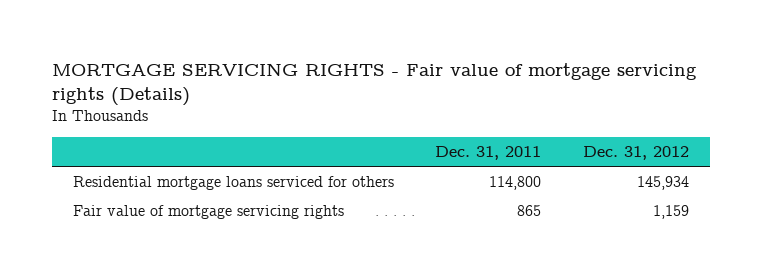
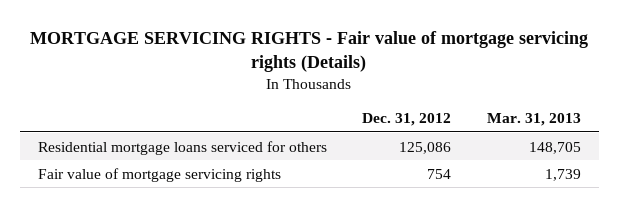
- | Dec. 31, 2011 | Dec. 31, 2012
+ | Dec. 31, 2012 | Mar. 31, 2013
- Residential mortgage loans serviced for others | 114,800 | 145,934
- Fair value of mortgage servicing rights | 865 | 1,159
+ Residential mortgage loans serviced for others | 125,086 | 148,705
+ Fair value of mortgage servicing rights | 754 | 1,739

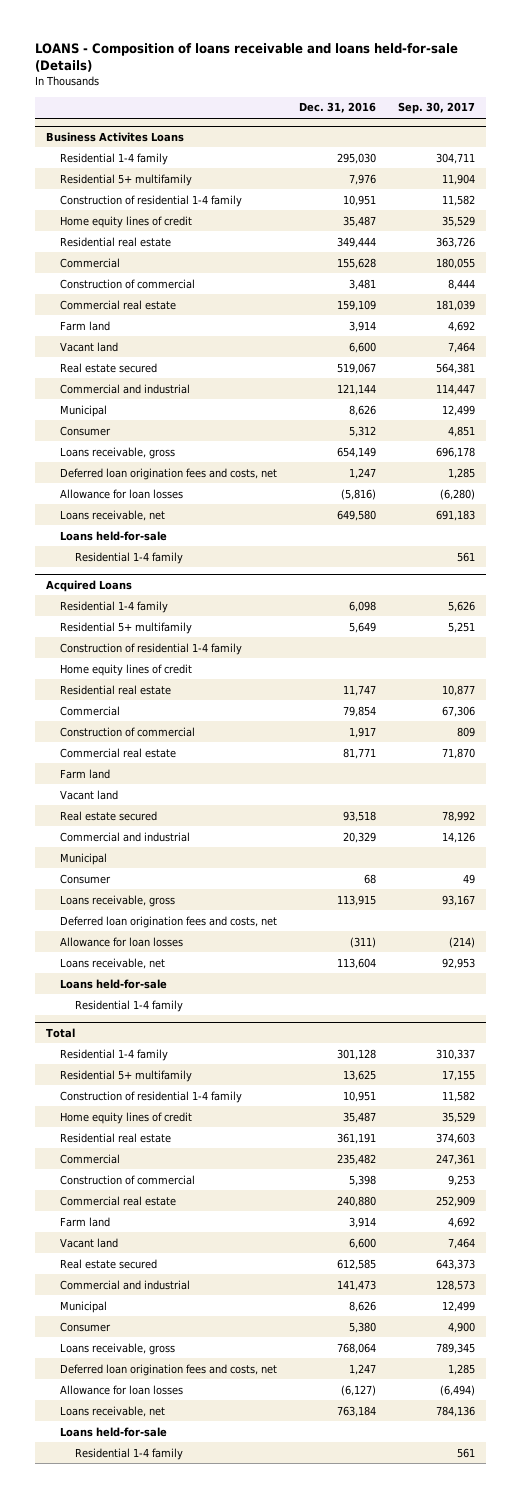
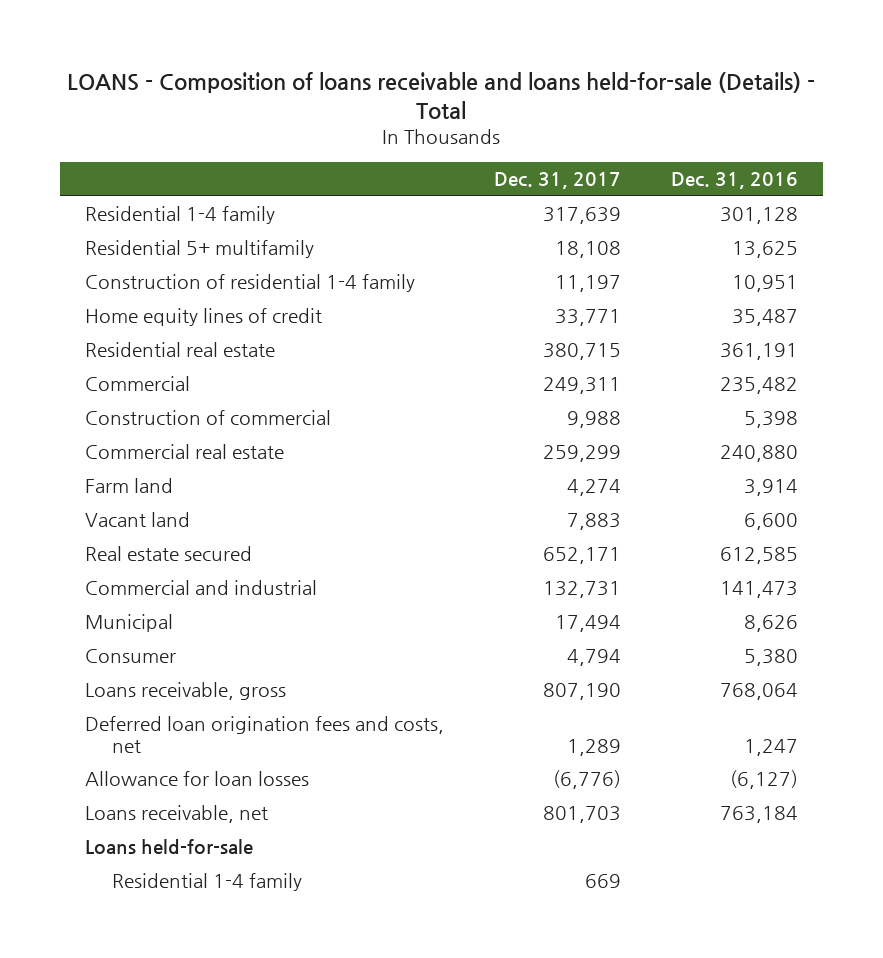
- LOANS - Composition of loans receivable and loans held-for-sale (Details)
+ LOANS - Composition of loans receivable and loans held-for-sale (Details) - Total
- | Dec. 31, 2016 | Sep. 30, 2017
+ | Dec. 31, 2017 | Dec. 31, 2016
- Business Activites Loans
- Residential 1-4 family | 295,030 | 304,711
- Residential 5+ multifamily | 7,976 | 11,904
- Construction of residential 1-4 family | 10,951 | 11,582
- Home equity lines of credit | 35,487 | 35,529
- Residential real estate | 349,444 | 363,726
- Commercial | 155,628 | 180,055
- Construction of commercial | 3,481 | 8,444
- Commercial real estate | 159,109 | 181,039
- Farm land | 3,914 | 4,692
- Vacant land | 6,600 | 7,464
- Real estate secured | 519,067 | 564,381
- Commercial and industrial | 121,144 | 114,447
- Municipal | 8,626 | 12,499
- Consumer | 5,312 | 4,851
- Loans receivable, gross | 654,149 | 696,178
- Deferred loan origination fees and costs, net | 1,247 | 1,285
- Allowance for loan losses | (5,816) | (6,280)
- Loans receivable, net | 649,580 | 691,183
- Loans held-for-sale
- Residential 1-4 family | | 561
- Acquired Loans
- Residential 1-4 family | 6,098 | 5,626
- Residential 5+ multifamily | 5,649 | 5,251
- Construction of residential 1-4 family
- Home equity lines of credit
- Residential real estate | 11,747 | 10,877
- Commercial | 79,854 | 67,306
- Construction of commercial | 1,917 | 809
- Commercial real estate | 81,771 | 71,870
- Farm land
- Vacant land
- Real estate secured | 93,518 | 78,992
- Commercial and industrial | 20,329 | 14,126
- Municipal
- Consumer | 68 | 49
- Loans receivable, gross | 113,915 | 93,167
- Deferred loan origination fees and costs, net
- Allowance for loan losses | (311) | (214)
- Loans receivable, net | 113,604 | 92,953
- Loans held-for-sale
- Residential 1-4 family
- Total

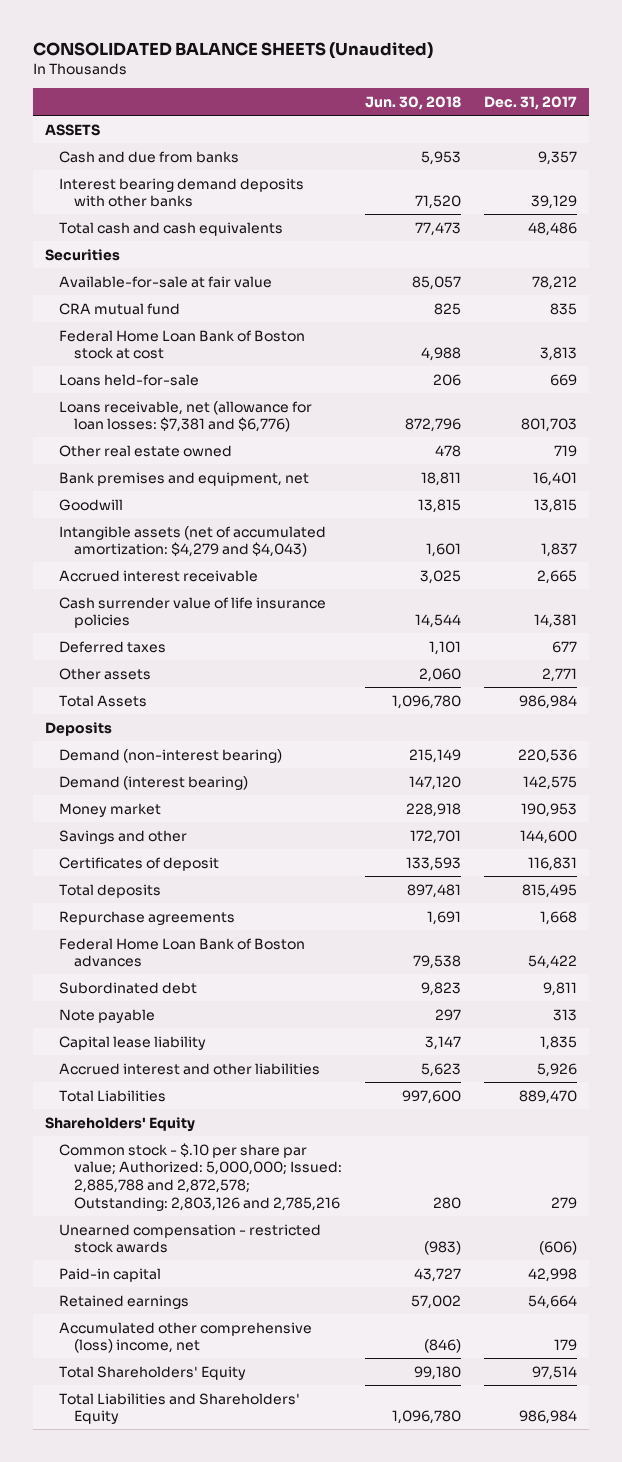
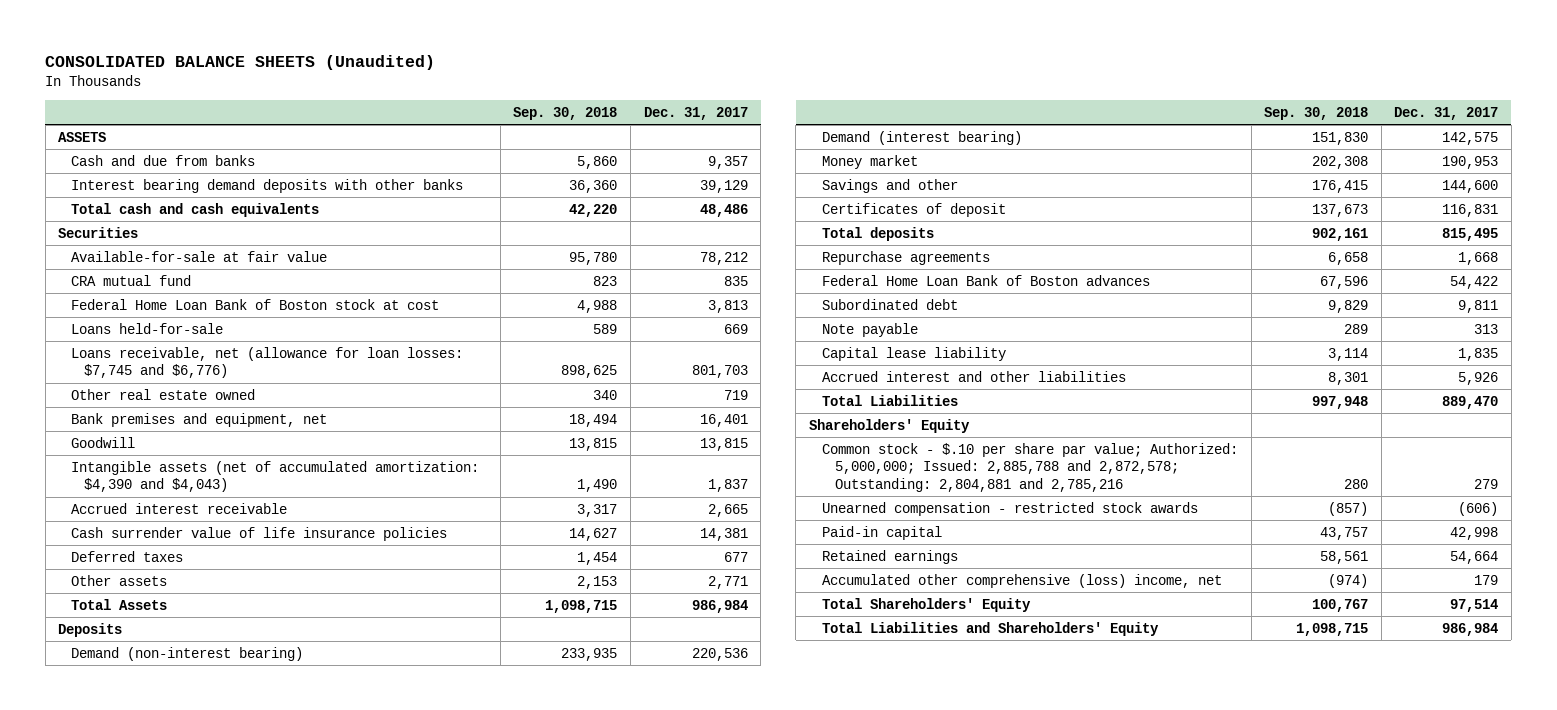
- | Jun. 30, 2018 | Dec. 31, 2017
+ | Sep. 30, 2018 | Dec. 31, 2017
- Loans receivable, net (allowance for loan losses: $7,381 and $6,776) | 872,796 | 801,703
+ Loans receivable, net (allowance for loan losses: $7,745 and $6,776) | 898,625 | 801,703
- Intangible assets (net of accumulated amortization: $4,279 and $4,043) | 1,601 | 1,837
+ Intangible assets (net of accumulated amortization: $4,390 and $4,043) | 1,490 | 1,837
- Common stock - $.10 per share par value; Authorized: 5,000,000; Issued: 2,885,788 and 2,872,578; Outstanding: 2,803,126 and 2,785,216 | 280 | 279
+ Common stock - $.10 per share par value; Authorized: 5,000,000; Issued: 2,885,788 and 2,872,578; Outstanding: 2,804,881 and 2,785,216 | 280 | 279

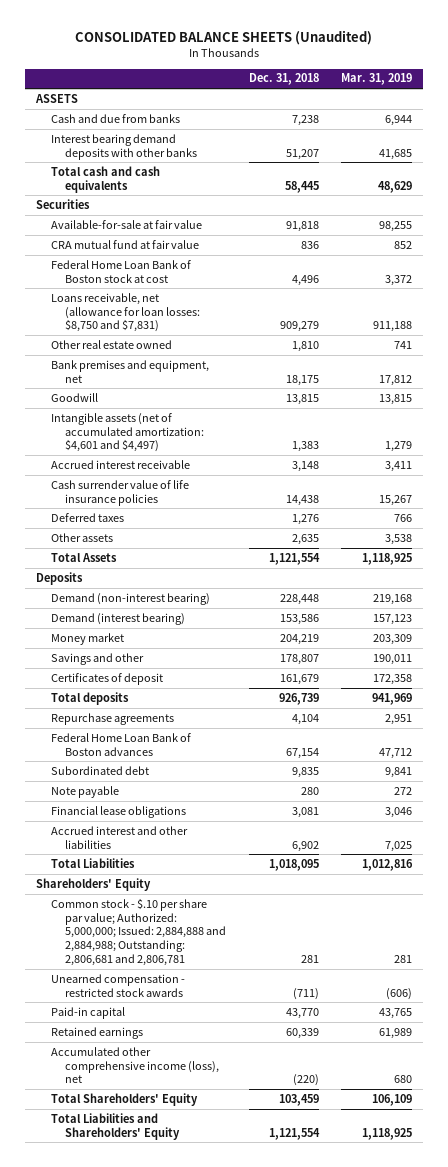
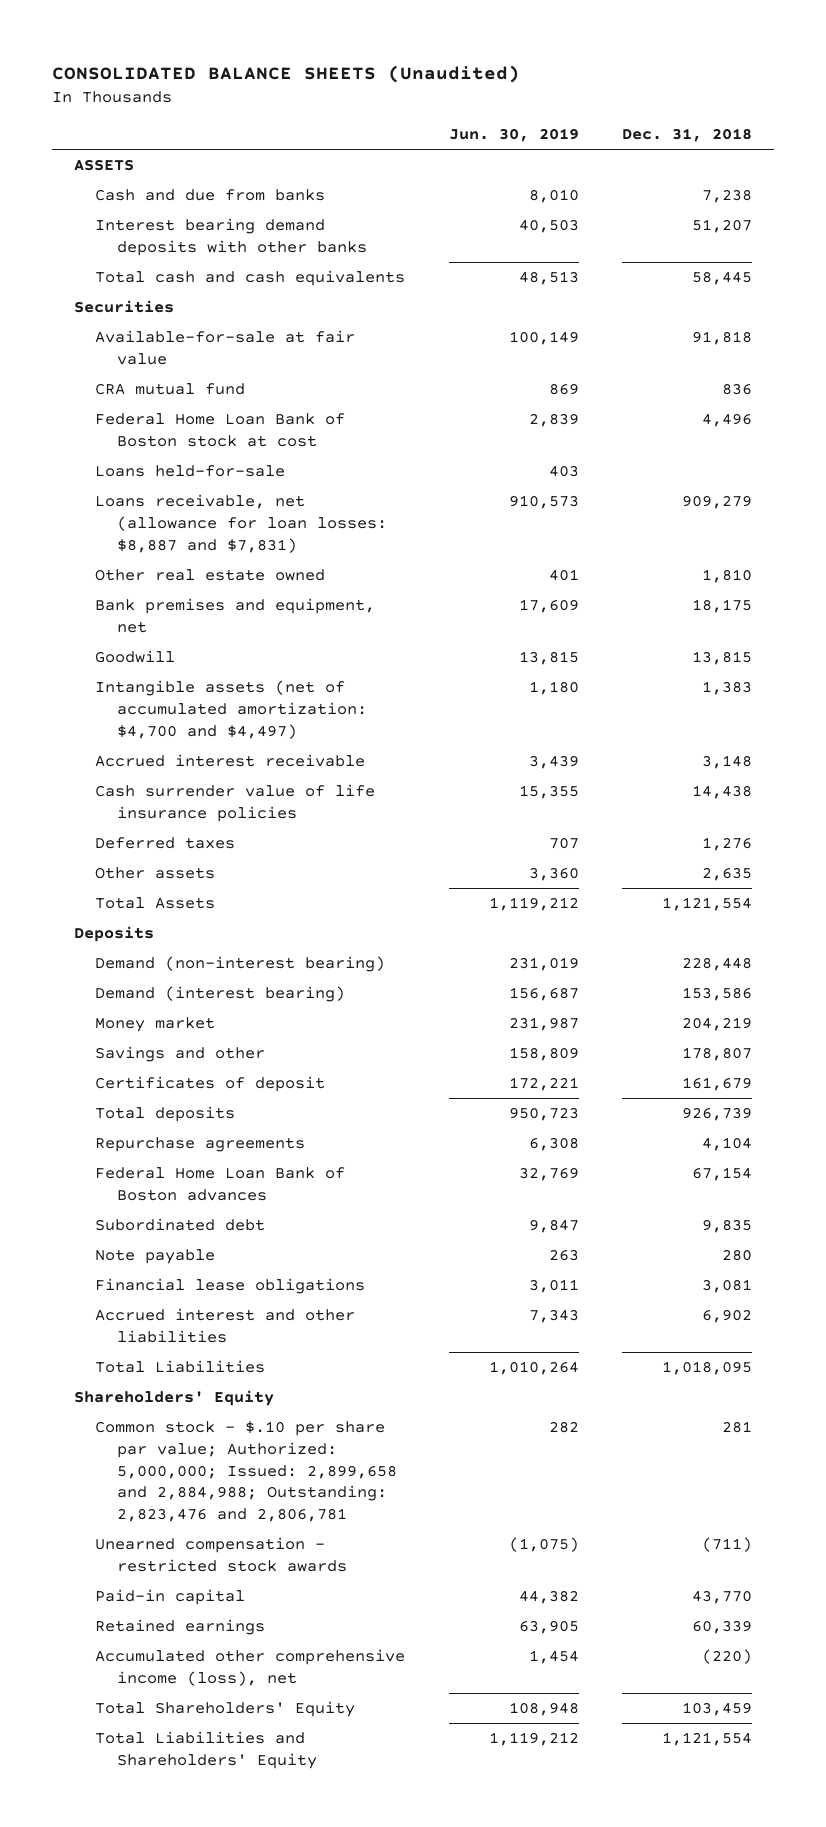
- | Dec. 31, 2018 | Mar. 31, 2019
+ | Jun. 30, 2019 | Dec. 31, 2018
- CRA mutual fund at fair value | 836 | 852
+ CRA mutual fund | 869 | 836
- Loans receivable, net (allowance for loan losses: $8,750 and $7,831) | 909,279 | 911,188
+ Loans held-for-sale | 403 |
+ Loans receivable, net (allowance for loan losses: $8,887 and $7,831) | 910,573 | 909,279
- Intangible assets (net of accumulated amortization: $4,601 and $4,497) | 1,383 | 1,279
+ Intangible assets (net of accumulated amortization: $4,700 and $4,497) | 1,180 | 1,383
- Common stock - $.10 per share par value; Authorized: 5,000,000; Issued: 2,884,888 and 2,884,988; Outstanding: 2,806,681 and 2,806,781 | 281 | 281
+ Common stock - $.10 per share par value; Authorized: 5,000,000; Issued: 2,899,658 and 2,884,988; Outstanding: 2,823,476 and 2,806,781 | 282 | 281

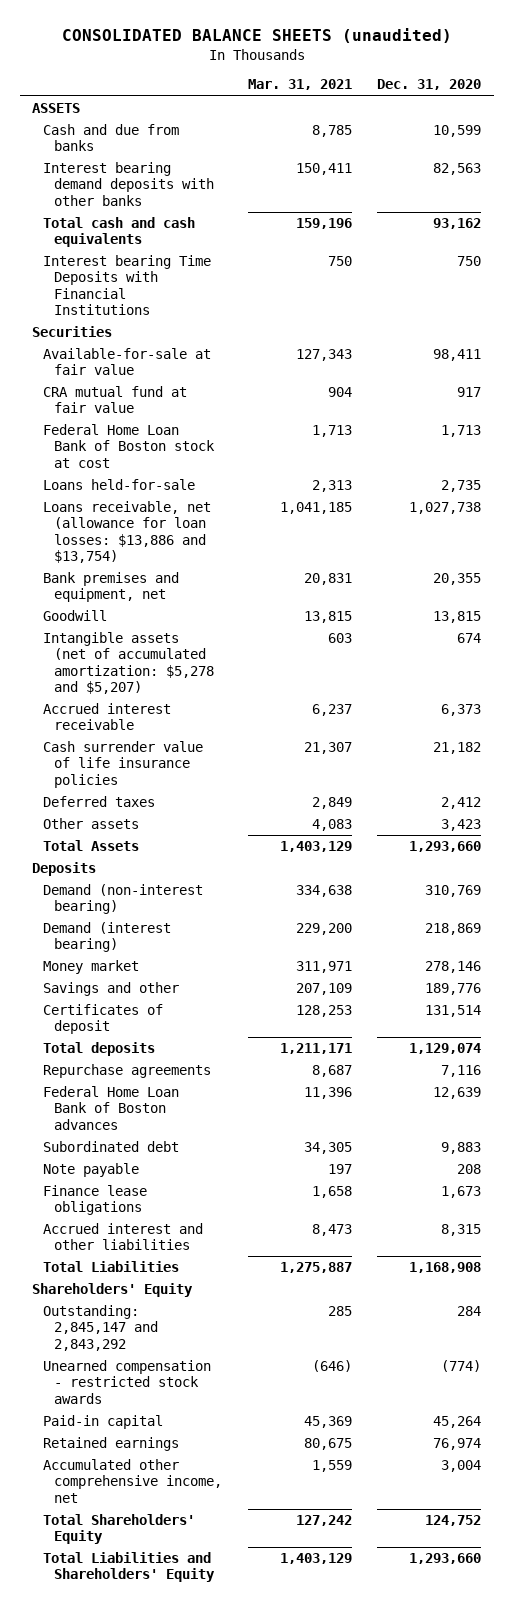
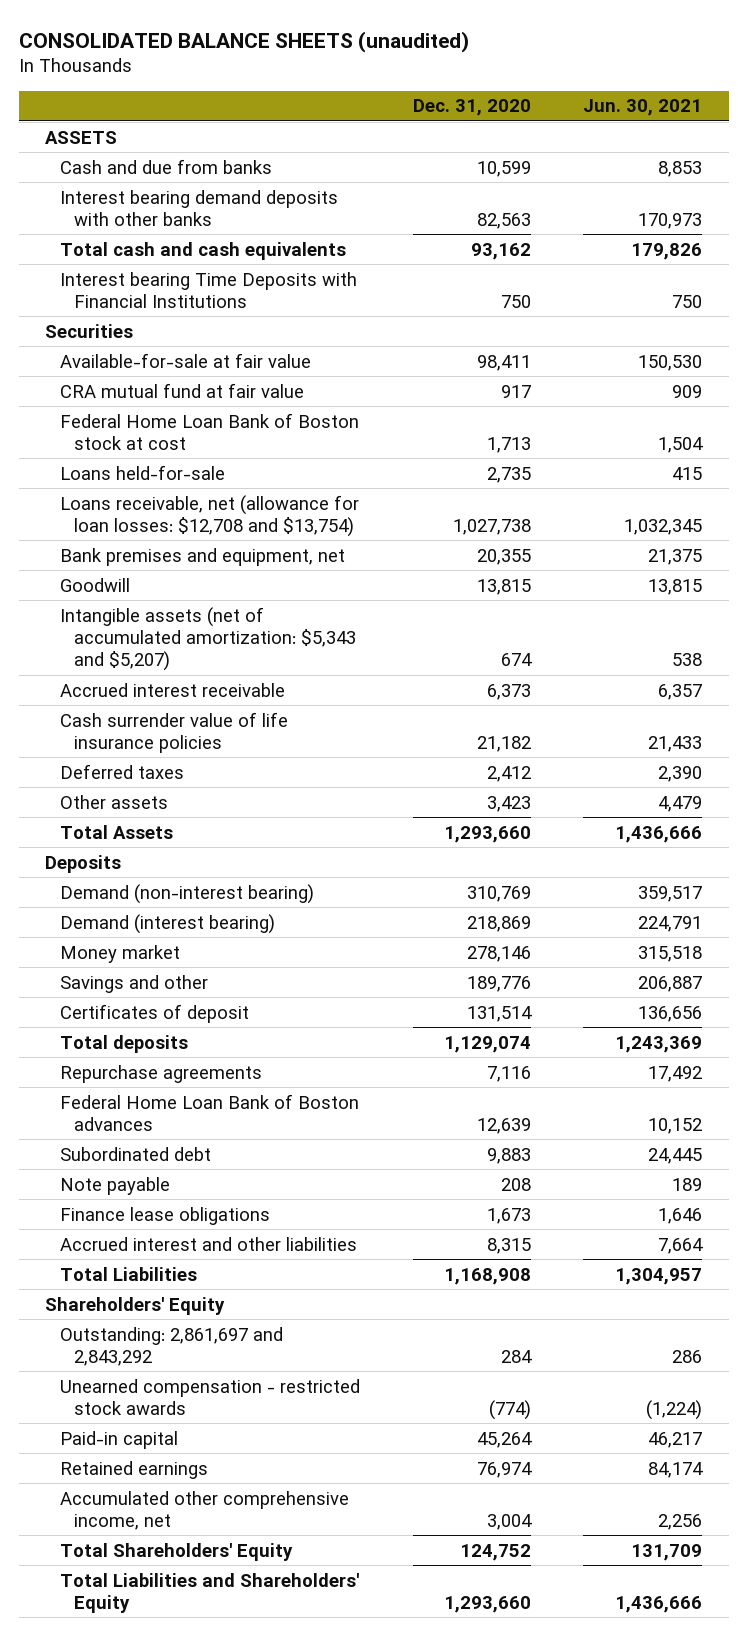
- | Mar. 31, 2021 | Dec. 31, 2020
+ | Dec. 31, 2020 | Jun. 30, 2021
- Loans receivable, net (allowance for loan losses: $13,886 and $13,754) | 1,041,185 | 1,027,738
+ Loans receivable, net (allowance for loan losses: $12,708 and $13,754) | 1,027,738 | 1,032,345
- Intangible assets (net of accumulated amortization: $5,278 and $5,207) | 603 | 674
+ Intangible assets (net of accumulated amortization: $5,343 and $5,207) | 674 | 538
- Outstanding: 2,845,147 and 2,843,292 | 285 | 284
+ Outstanding: 2,861,697 and 2,843,292 | 284 | 286

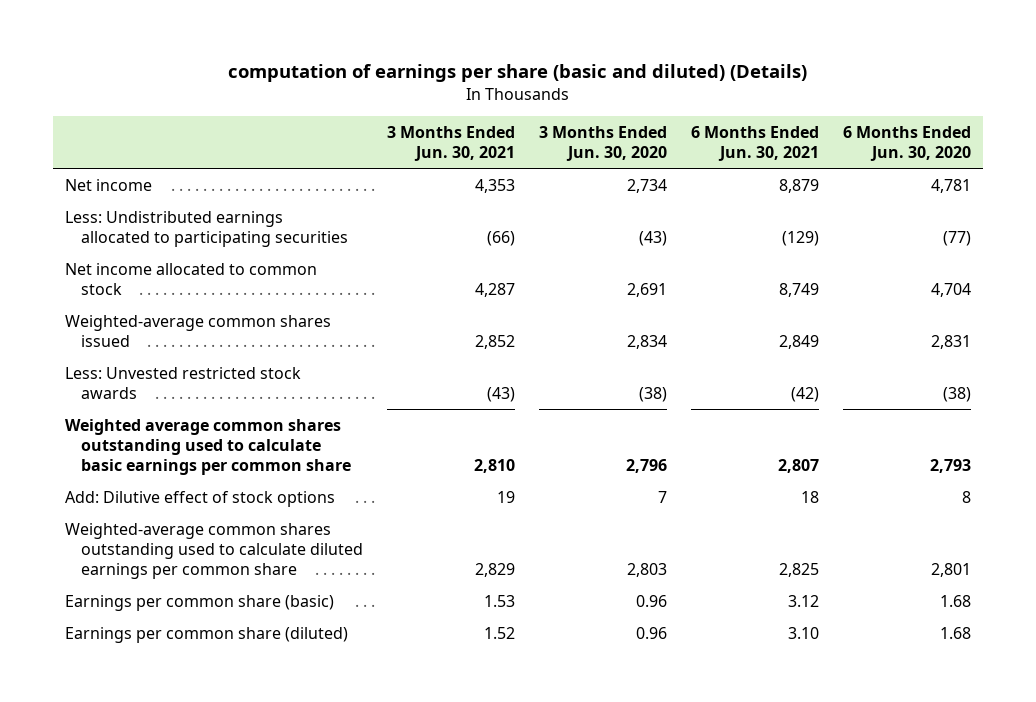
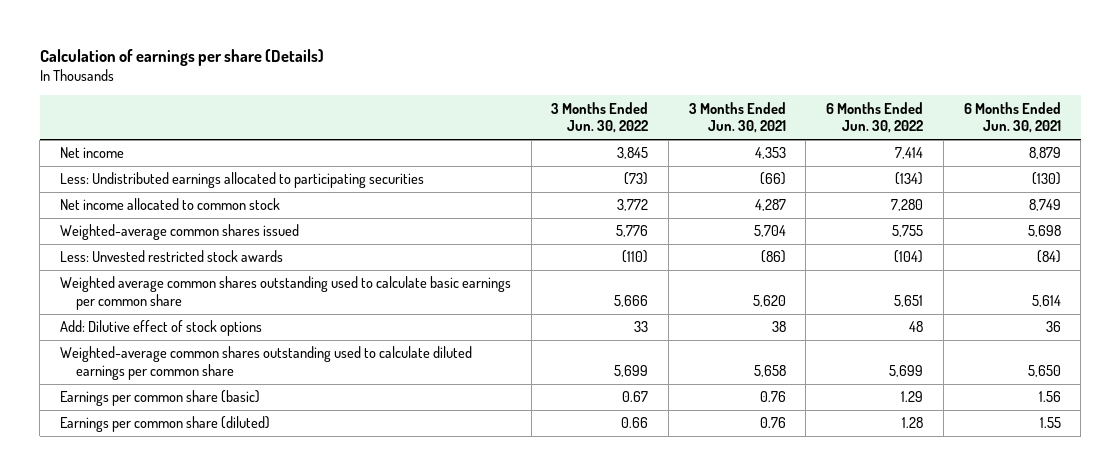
- computation of earnings per share (basic and diluted) (Details)
+ Calculation of earnings per share (Details)
- | 3 Months Ended Jun. 30, 2021 | 3 Months Ended Jun. 30, 2020 | 6 Months Ended Jun. 30, 2021 | 6 Months Ended Jun. 30, 2020
+ | 3 Months Ended Jun. 30, 2022 | 3 Months Ended Jun. 30, 2021 | 6 Months Ended Jun. 30, 2022 | 6 Months Ended Jun. 30, 2021
- Less: Undistributed earnings allocated to participating securities | (66) | (43) | (129) | (77)
+ Less: Undistributed earnings allocated to participating securities | (73) | (66) | (134) | (130)
- Weighted-average common shares issued | 2,852 | 2,834 | 2,849 | 2,831
- Less: Unvested restricted stock awards | (43) | (38) | (42) | (38)
- Weighted average common shares outstanding used to calculate basic earnings per common share | 2,810 | 2,796 | 2,807 | 2,793
- Add: Dilutive effect of stock options | 19 | 7 | 18 | 8
- Weighted-average common shares outstanding used to calculate diluted earnings per common share | 2,829 | 2,803 | 2,825 | 2,801
- Earnings per common share (basic) | 1.53 | 0.96 | 3.12 | 1.68
- Earnings per common share (diluted) | 1.52 | 0.96 | 3.10 | 1.68
+ Weighted-average common shares issued | 5,776 | 5,704 | 5,755 | 5,698
+ Less: Unvested restricted stock awards | (110) | (86) | (104) | (84)
+ Weighted average common shares outstanding used to calculate basic earnings per common share | 5,666 | 5,620 | 5,651 | 5,614
+ Add: Dilutive effect of stock options | 33 | 38 | 48 | 36
+ Weighted-average common shares outstanding used to calculate diluted earnings per common share | 5,699 | 5,658 | 5,699 | 5,650
+ Earnings per common share (basic) | 0.67 | 0.76 | 1.29 | 1.56
+ Earnings per common share (diluted) | 0.66 | 0.76 | 1.28 | 1.55

